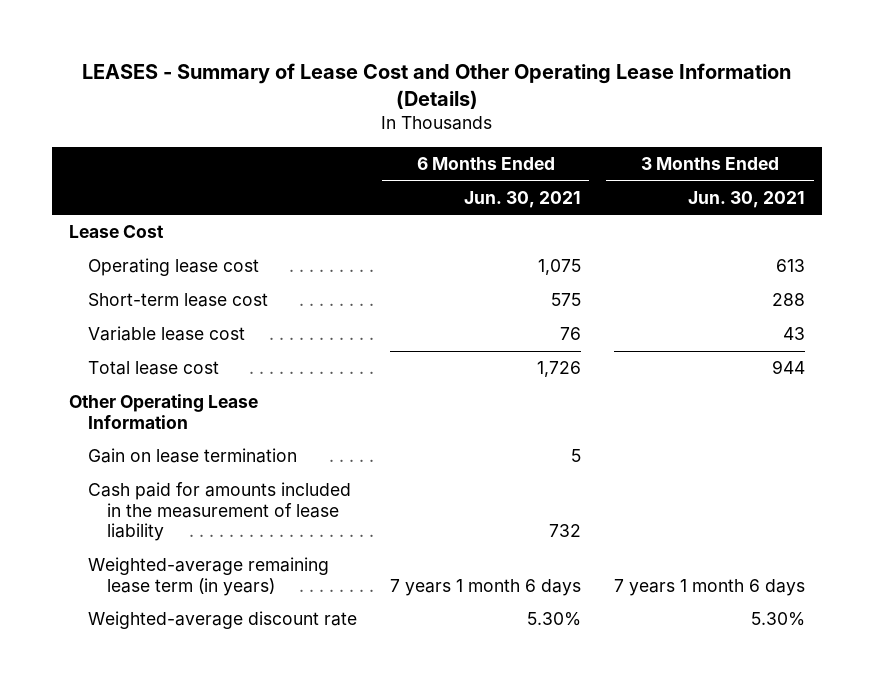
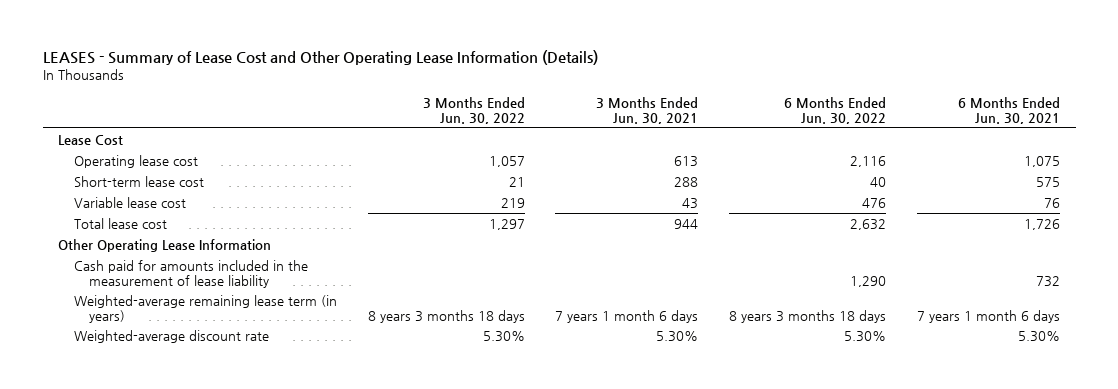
- | 6 Months Ended Jun. 30, 2021 | 3 Months Ended Jun. 30, 2021
+ | 3 Months Ended Jun. 30, 2022 | 3 Months Ended Jun. 30, 2021 | 6 Months Ended Jun. 30, 2022 | 6 Months Ended Jun. 30, 2021
- Gain on lease termination | 5 |

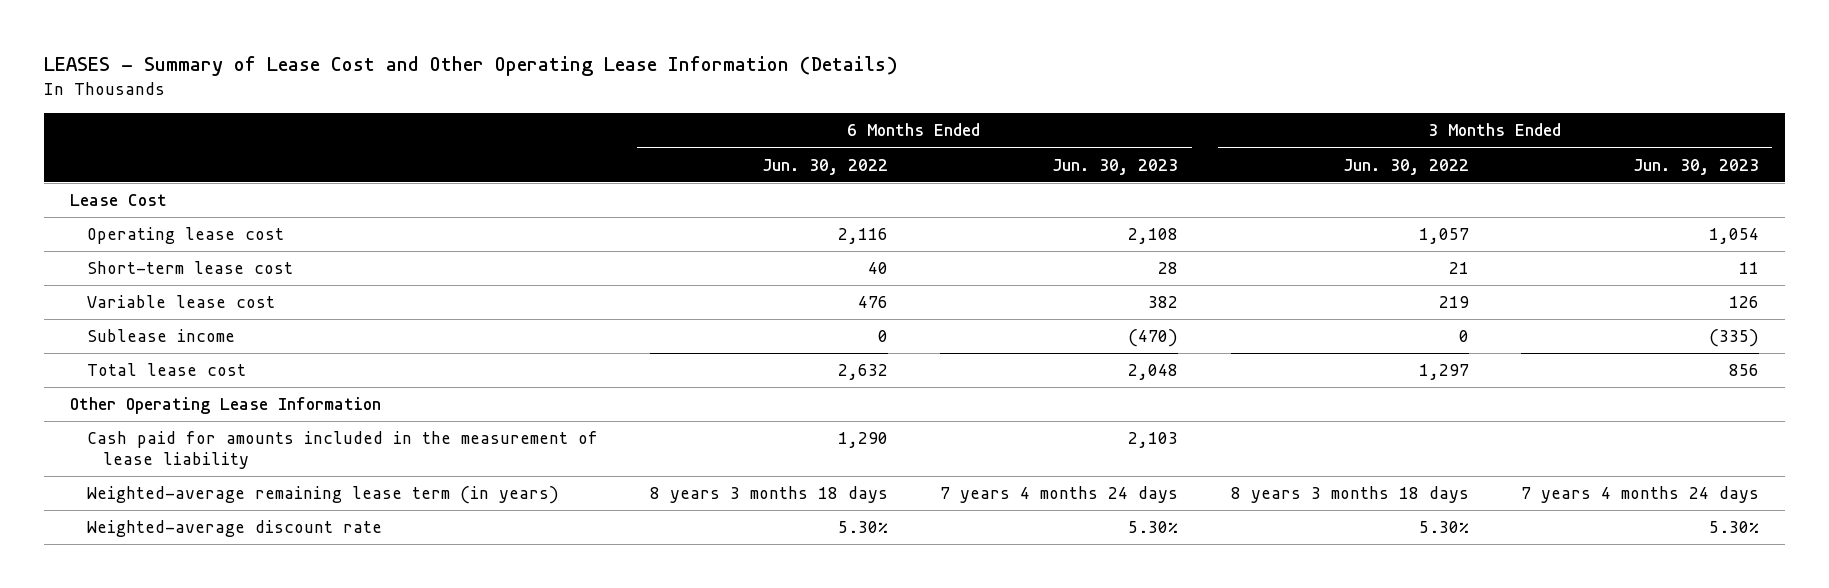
- | 3 Months Ended Jun. 30, 2022 | 3 Months Ended Jun. 30, 2021 | 6 Months Ended Jun. 30, 2022 | 6 Months Ended Jun. 30, 2021
+ | 6 Months Ended Jun. 30, 2022 | 6 Months Ended Jun. 30, 2023 | 3 Months Ended Jun. 30, 2022 | 3 Months Ended Jun. 30, 2023
+ Sublease income | 0 | (470) | 0 | (335)

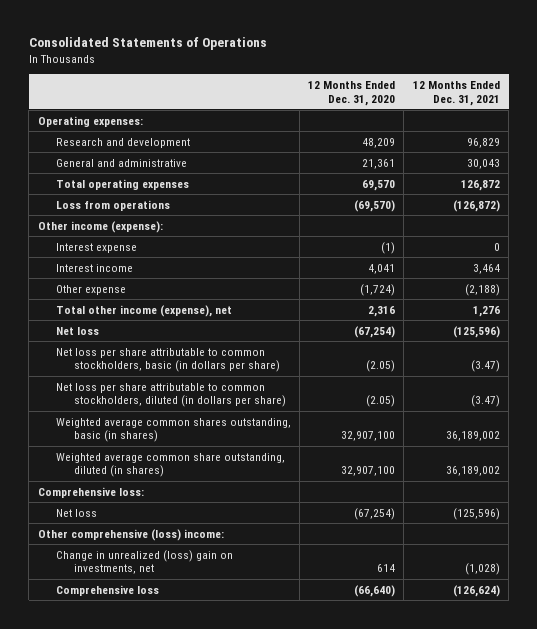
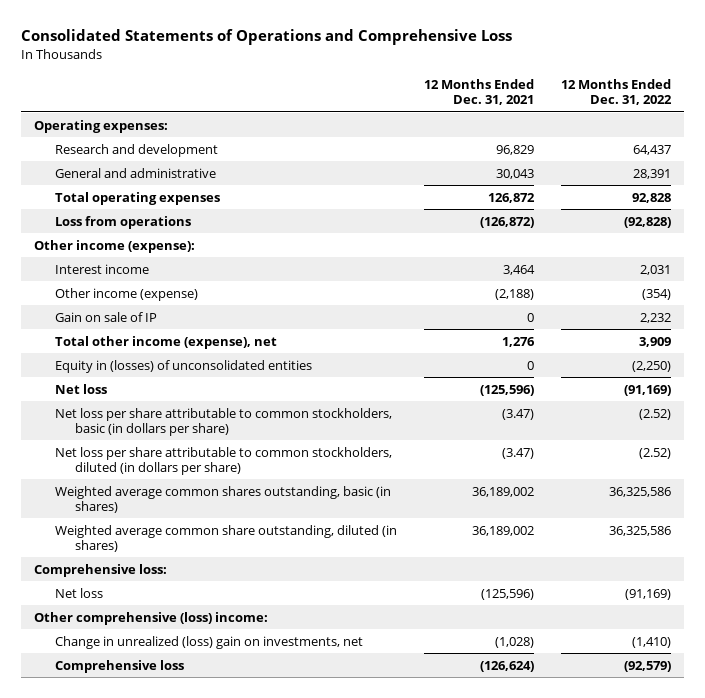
- Consolidated Statements of Operations
+ Consolidated Statements of Operations and Comprehensive Loss
- | 12 Months Ended Dec. 31, 2020 | 12 Months Ended Dec. 31, 2021
+ | 12 Months Ended Dec. 31, 2021 | 12 Months Ended Dec. 31, 2022
- Interest expense | (1) | 0
- Other expense | (1,724) | (2,188)
+ Other income (expense) | (2,188) | (354)
+ Gain on sale of IP | 0 | 2,232
+ Equity in (losses) of unconsolidated entities | 0 | (2,250)

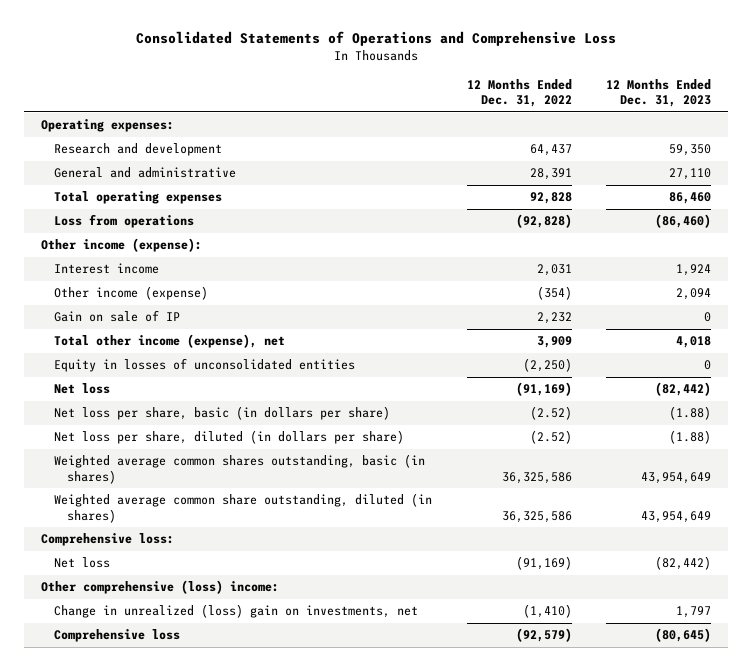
- | 12 Months Ended Dec. 31, 2021 | 12 Months Ended Dec. 31, 2022
+ | 12 Months Ended Dec. 31, 2022 | 12 Months Ended Dec. 31, 2023
- Equity in (losses) of unconsolidated entities | 0 | (2,250)
+ Equity in losses of unconsolidated entities | (2,250) | 0
- Net loss per share attributable to common stockholders, basic (in dollars per share) | (3.47) | (2.52)
- Net loss per share attributable to common stockholders, diluted (in dollars per share) | (3.47) | (2.52)
+ Net loss per share, basic (in dollars per share) | (2.52) | (1.88)
+ Net loss per share, diluted (in dollars per share) | (2.52) | (1.88)

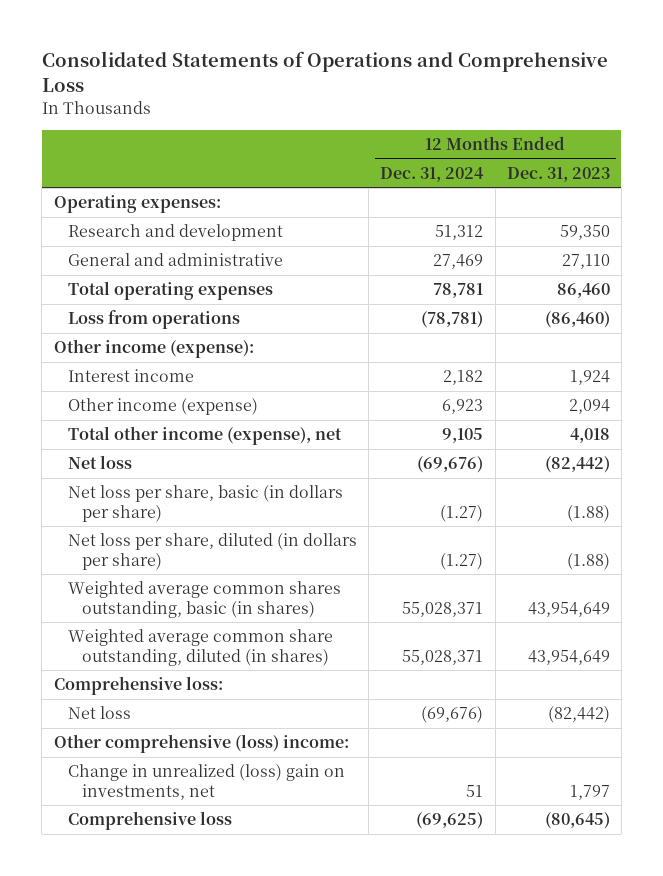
- | 12 Months Ended Dec. 31, 2022 | 12 Months Ended Dec. 31, 2023
+ | 12 Months Ended Dec. 31, 2024 | 12 Months Ended Dec. 31, 2023
- Gain on sale of IP | 2,232 | 0
- Equity in losses of unconsolidated entities | (2,250) | 0

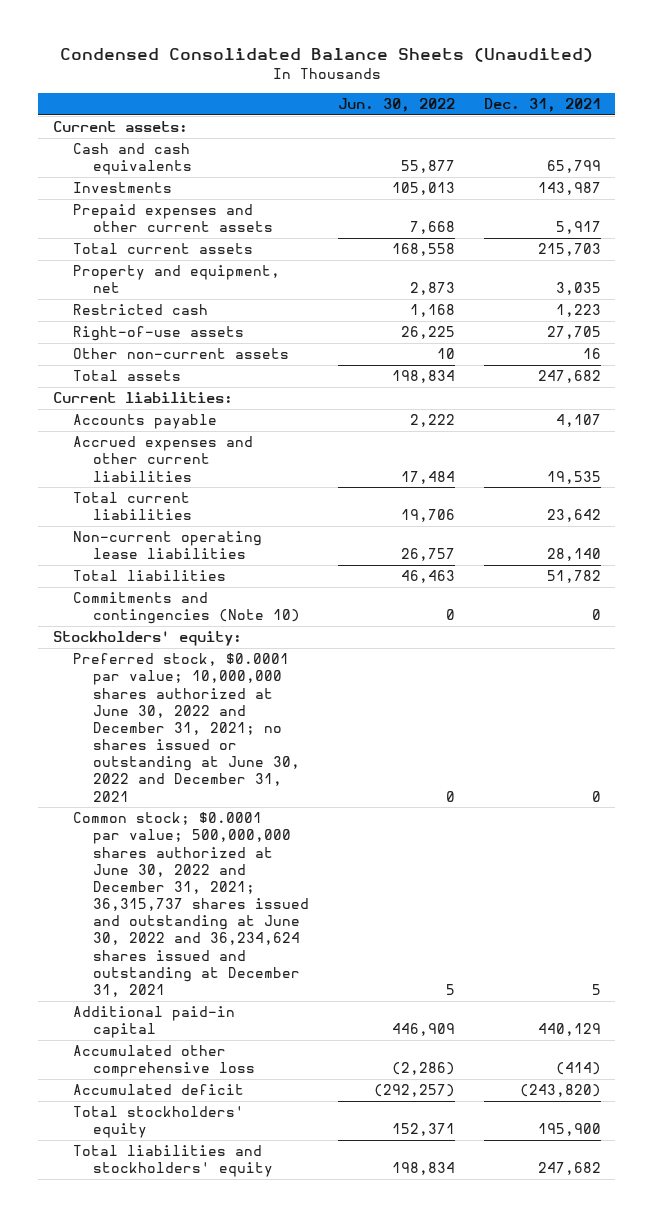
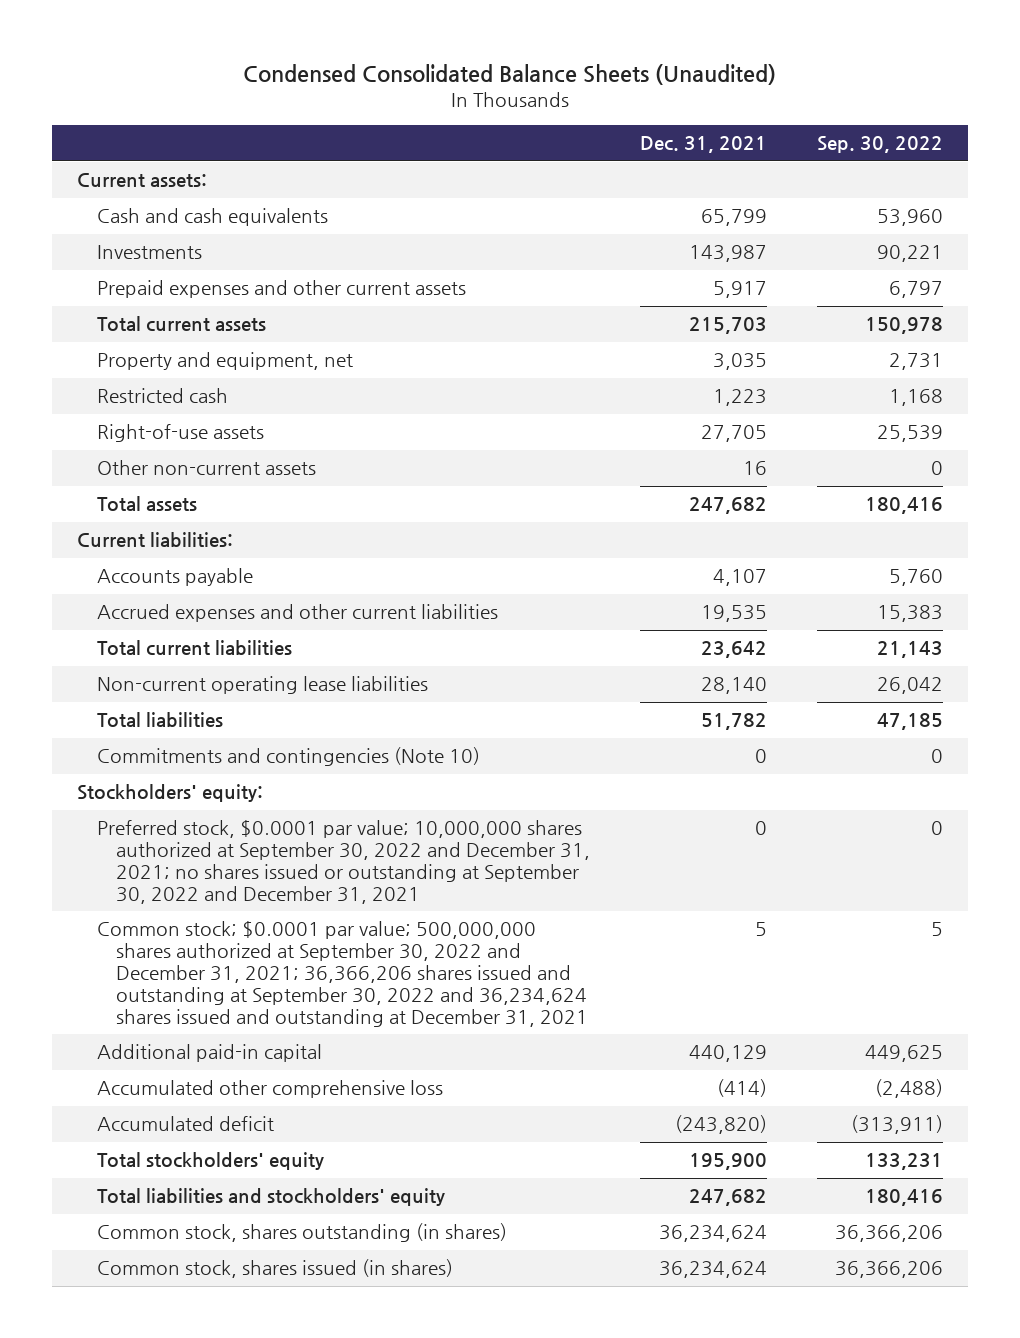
- | Jun. 30, 2022 | Dec. 31, 2021
+ | Dec. 31, 2021 | Sep. 30, 2022
- Preferred stock, $0.0001 par value; 10,000,000 shares authorized at June 30, 2022 and December 31, 2021; no shares issued or outstanding at June 30, 2022 and December 31, 2021 | 0 | 0
- Common stock; $0.0001 par value; 500,000,000 shares authorized at June 30, 2022 and December 31, 2021; 36,315,737 shares issued and outstanding at June 30, 2022 and 36,234,624 shares issued and outstanding at December 31, 2021 | 5 | 5
+ Preferred stock, $0.0001 par value; 10,000,000 shares authorized at September 30, 2022 and December 31, 2021; no shares issued or outstanding at September 30, 2022 and December 31, 2021 | 0 | 0
+ Common stock; $0.0001 par value; 500,000,000 shares authorized at September 30, 2022 and December 31, 2021; 36,366,206 shares issued and outstanding at September 30, 2022 and 36,234,624 shares issued and outstanding at December 31, 2021 | 5 | 5
+ Common stock, shares outstanding (in shares) | 36,234,624 | 36,366,206
+ Common stock, shares issued (in shares) | 36,234,624 | 36,366,206

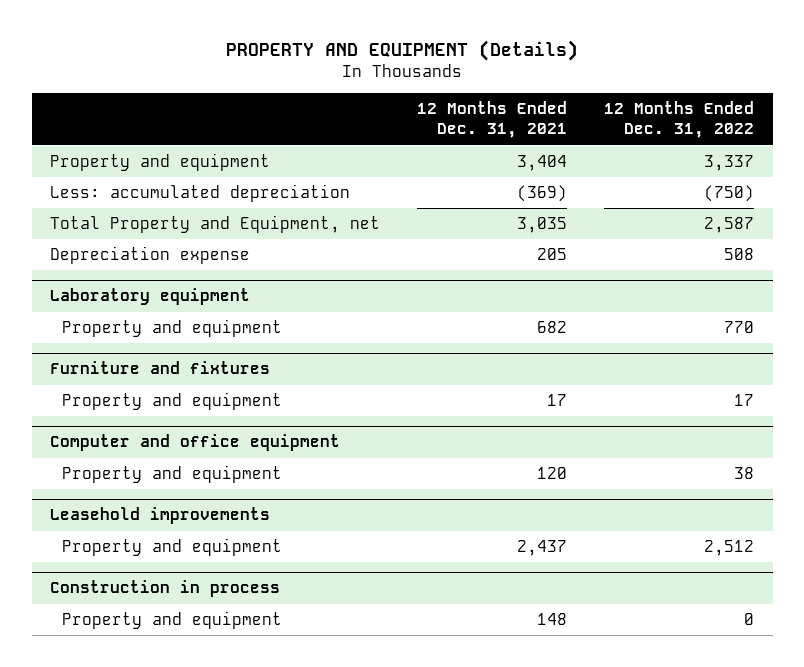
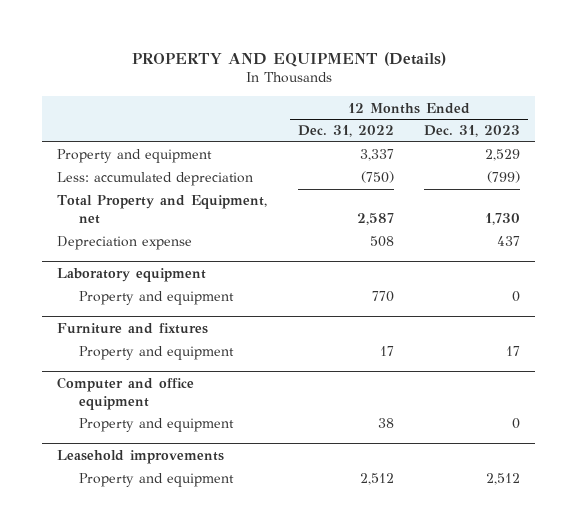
- | 12 Months Ended Dec. 31, 2021 | 12 Months Ended Dec. 31, 2022
+ | 12 Months Ended Dec. 31, 2022 | 12 Months Ended Dec. 31, 2023
- Construction in process
- Property and equipment | 148 | 0

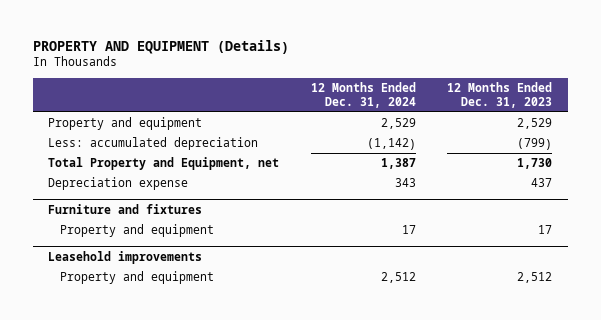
- | 12 Months Ended Dec. 31, 2022 | 12 Months Ended Dec. 31, 2023
+ | 12 Months Ended Dec. 31, 2024 | 12 Months Ended Dec. 31, 2023
- Laboratory equipment
- Property and equipment | 770 | 0
- Computer and office equipment
- Property and equipment | 38 | 0

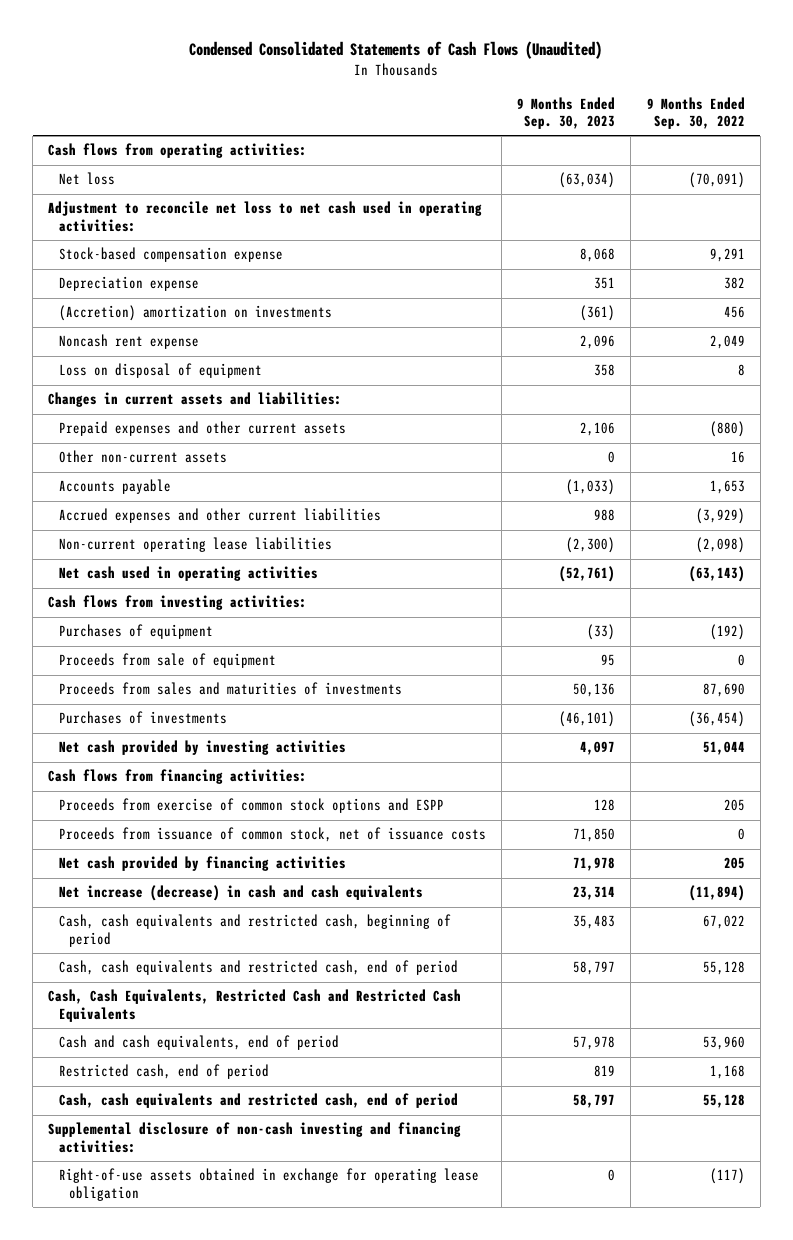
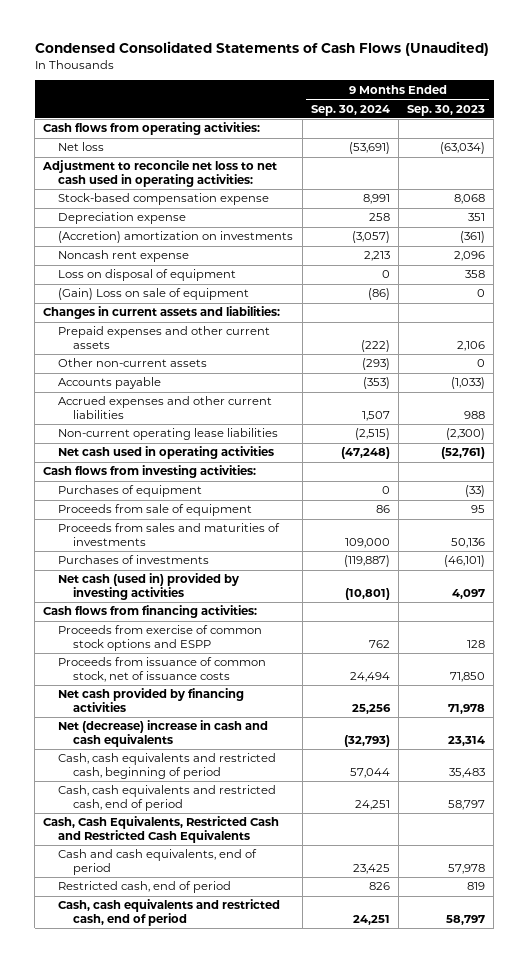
- | 9 Months Ended Sep. 30, 2023 | 9 Months Ended Sep. 30, 2022
+ | 9 Months Ended Sep. 30, 2024 | 9 Months Ended Sep. 30, 2023
+ (Gain) Loss on sale of equipment | (86) | 0
- Net cash provided by investing activities | 4,097 | 51,044
+ Net cash (used in) provided by investing activities | (10,801) | 4,097
- Net increase (decrease) in cash and cash equivalents | 23,314 | (11,894)
+ Net (decrease) increase in cash and cash equivalents | (32,793) | 23,314
- Supplemental disclosure of non-cash investing and financing activities:
- Right-of-use assets obtained in exchange for operating lease obligation | 0 | (117)

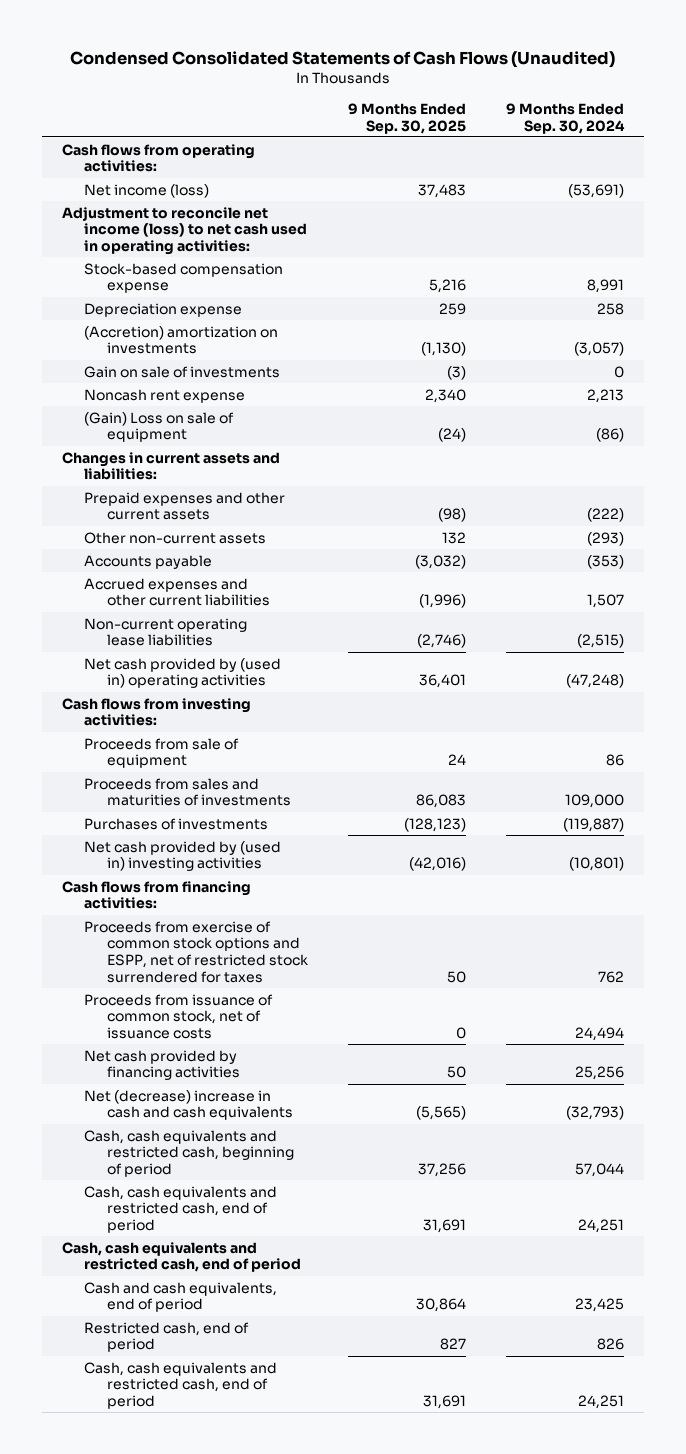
- | 9 Months Ended Sep. 30, 2024 | 9 Months Ended Sep. 30, 2023
+ | 9 Months Ended Sep. 30, 2025 | 9 Months Ended Sep. 30, 2024
- Net loss | (53,691) | (63,034)
- Adjustment to reconcile net loss to net cash used in operating activities:
+ Net income (loss) | 37,483 | (53,691)
+ Adjustment to reconcile net income (loss) to net cash used in operating activities:
+ Gain on sale of investments | (3) | 0
- Loss on disposal of equipment | 0 | 358
- Net cash used in operating activities | (47,248) | (52,761)
+ Net cash provided by (used in) operating activities | 36,401 | (47,248)
- Purchases of equipment | 0 | (33)
- Net cash (used in) provided by investing activities | (10,801) | 4,097
+ Net cash provided by (used in) investing activities | (42,016) | (10,801)
- Proceeds from exercise of common stock options and ESPP | 762 | 128
+ Proceeds from exercise of common stock options and ESPP, net of restricted stock surrendered for taxes | 50 | 762
- Cash, Cash Equivalents, Restricted Cash and Restricted Cash Equivalents
+ Cash, cash equivalents and restricted cash, end of period

